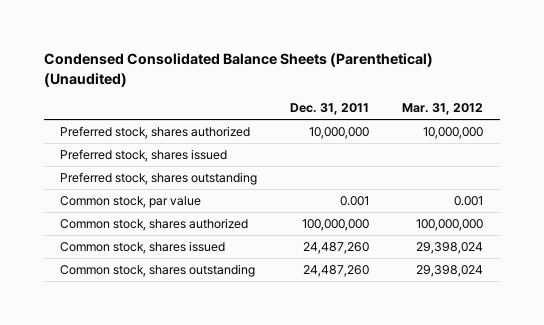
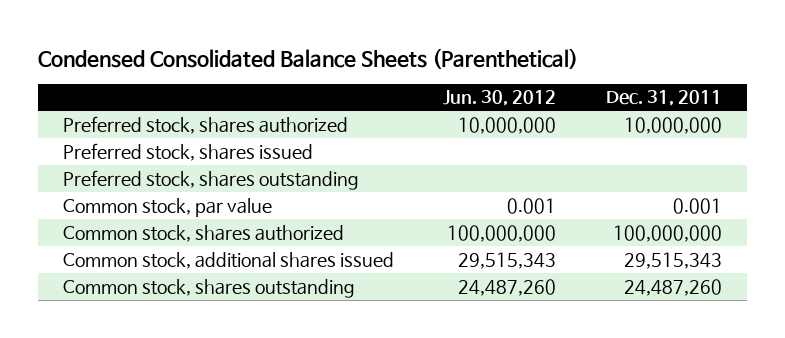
- Condensed Consolidated Balance Sheets (Parenthetical) (Unaudited)
+ Condensed Consolidated Balance Sheets (Parenthetical)
- | Dec. 31, 2011 | Mar. 31, 2012
+ | Jun. 30, 2012 | Dec. 31, 2011
- Common stock, shares issued | 24,487,260 | 29,398,024
+ Common stock, additional shares issued | 29,515,343 | 29,515,343

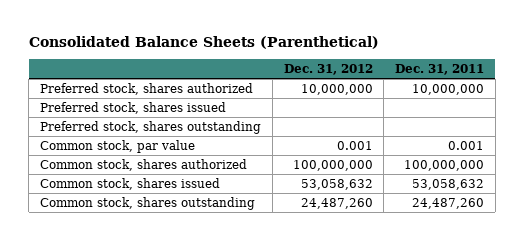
- Condensed Consolidated Balance Sheets (Parenthetical)
+ Consolidated Balance Sheets (Parenthetical)
- | Jun. 30, 2012 | Dec. 31, 2011
+ | Dec. 31, 2012 | Dec. 31, 2011
- Common stock, additional shares issued | 29,515,343 | 29,515,343
+ Common stock, shares issued | 53,058,632 | 53,058,632

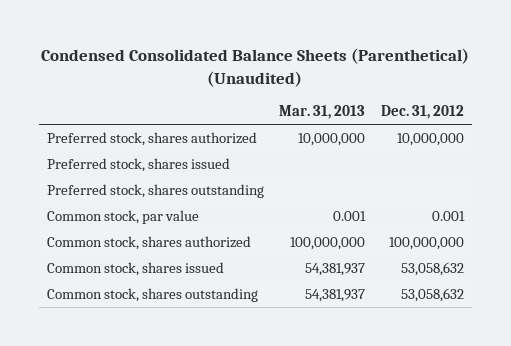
- Consolidated Balance Sheets (Parenthetical)
+ Condensed Consolidated Balance Sheets (Parenthetical) (Unaudited)
- | Dec. 31, 2012 | Dec. 31, 2011
+ | Mar. 31, 2013 | Dec. 31, 2012
- Common stock, shares outstanding | 24,487,260 | 24,487,260
+ Common stock, shares outstanding | 54,381,937 | 53,058,632

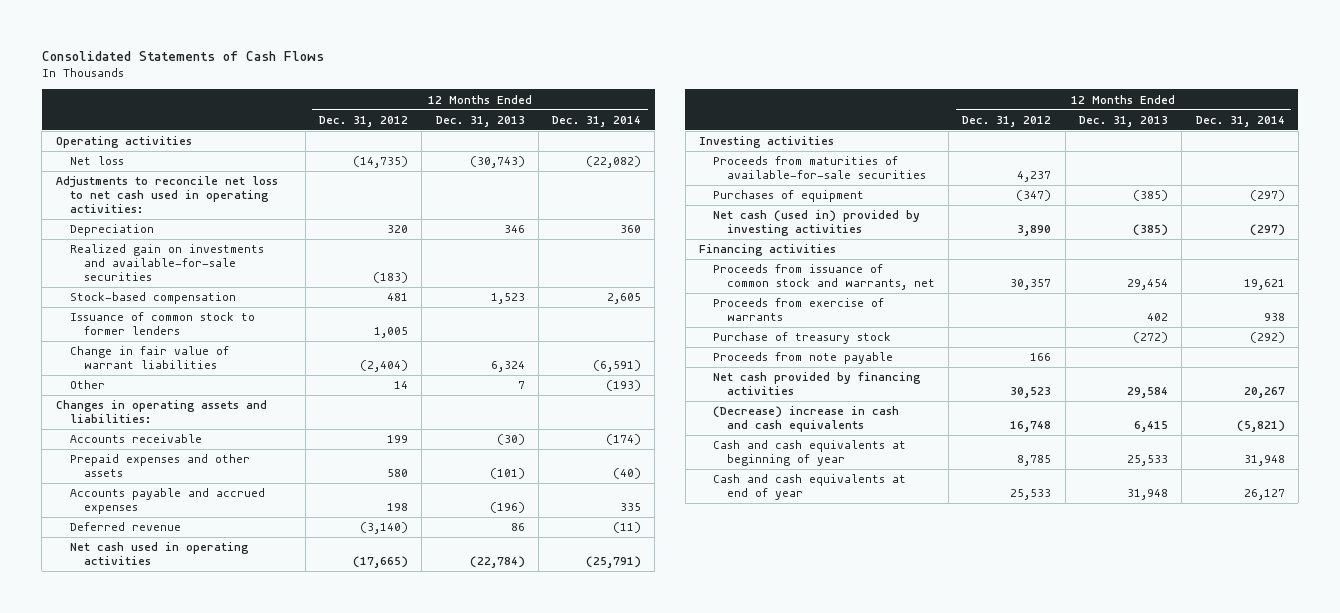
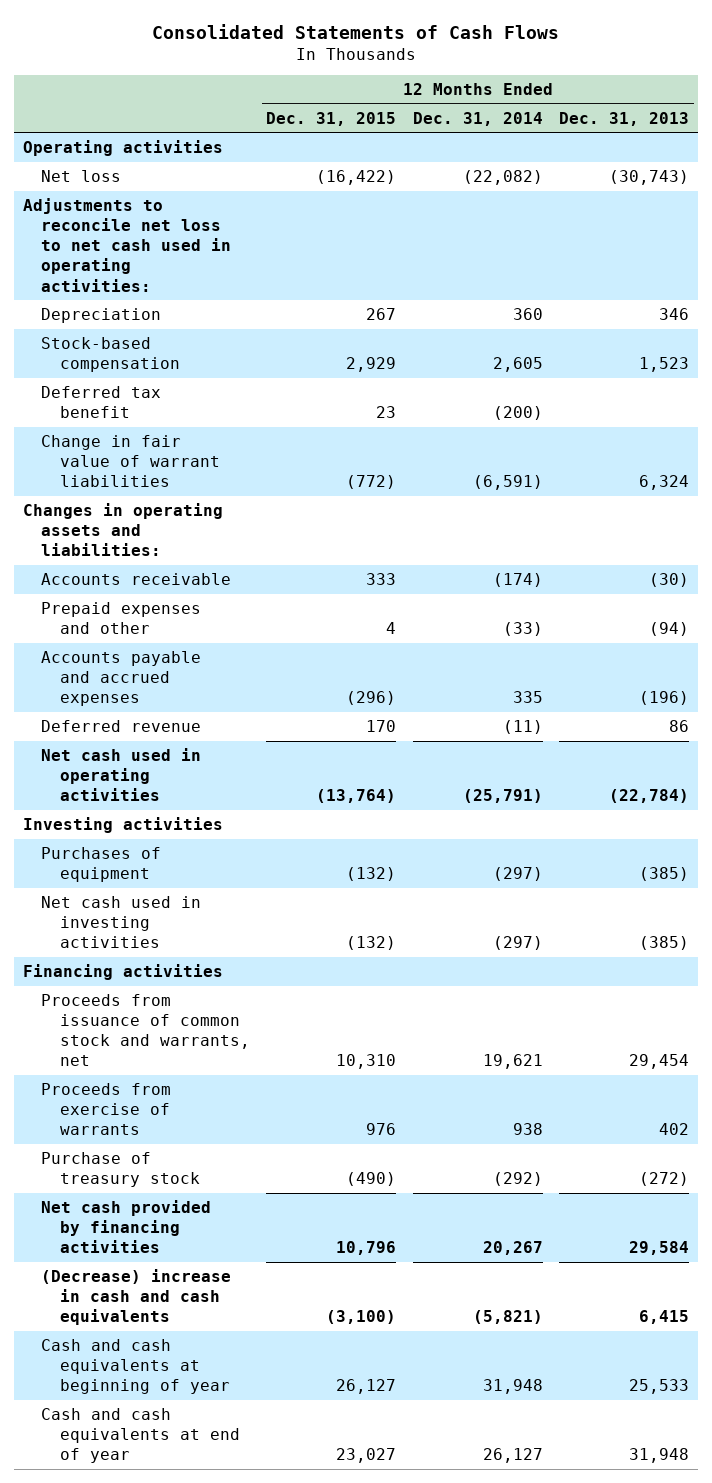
- | 12 Months Ended Dec. 31, 2012 | 12 Months Ended Dec. 31, 2013 | 12 Months Ended Dec. 31, 2014
+ | 12 Months Ended Dec. 31, 2015 | 12 Months Ended Dec. 31, 2014 | 12 Months Ended Dec. 31, 2013
- Realized gain on investments and available-for-sale securities | (183) | |
- Issuance of common stock to former lenders | 1,005 | |
+ Deferred tax benefit | 23 | (200) |
- Other | 14 | 7 | (193)
- Prepaid expenses and other assets | 580 | (101) | (40)
+ Prepaid expenses and other | 4 | (33) | (94)
- Proceeds from maturities of available-for-sale securities | 4,237 | |
- Net cash (used in) provided by investing activities | 3,890 | (385) | (297)
+ Net cash used in investing activities | (132) | (297) | (385)
- Proceeds from note payable | 166 | |

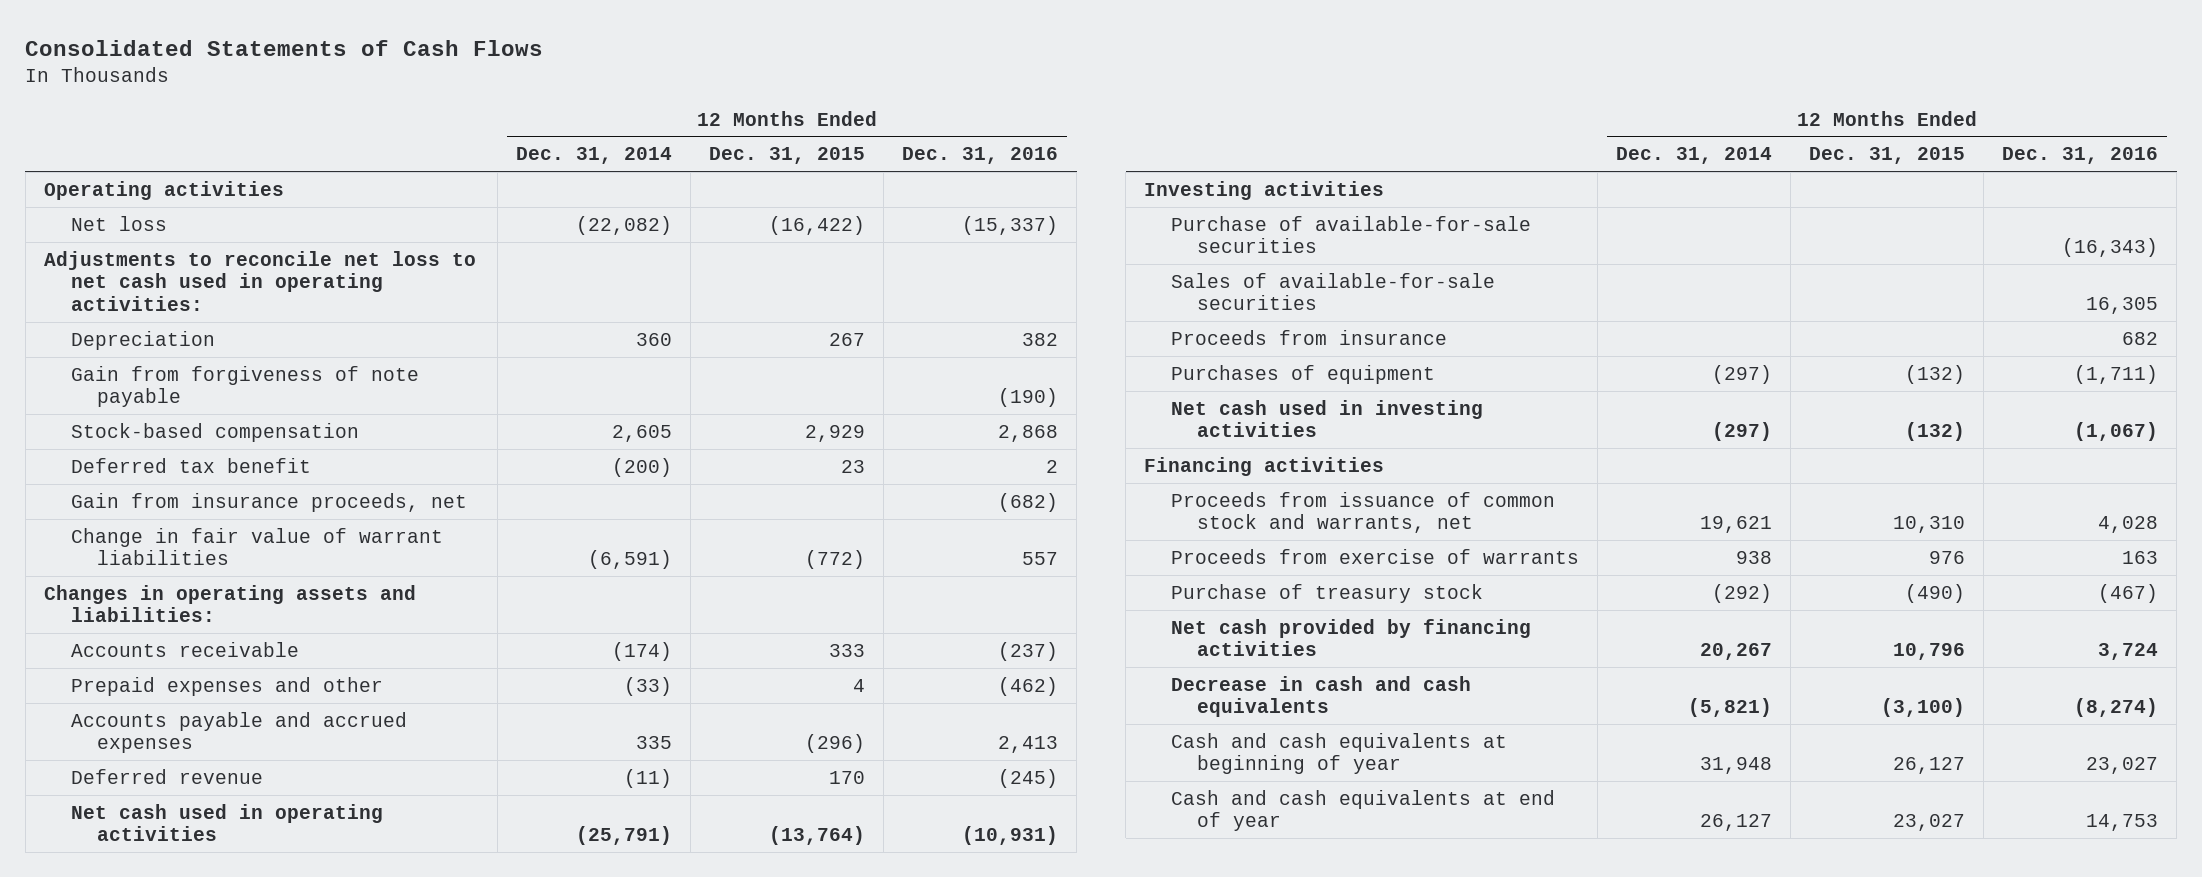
- | 12 Months Ended Dec. 31, 2015 | 12 Months Ended Dec. 31, 2014 | 12 Months Ended Dec. 31, 2013
+ | 12 Months Ended Dec. 31, 2014 | 12 Months Ended Dec. 31, 2015 | 12 Months Ended Dec. 31, 2016
+ Gain from forgiveness of note payable | | | (190)
+ Gain from insurance proceeds, net | | | (682)
+ Purchase of available-for-sale securities | | | (16,343)
+ Sales of available-for-sale securities | | | 16,305
+ Proceeds from insurance | | | 682
- (Decrease) increase in cash and cash equivalents | (3,100) | (5,821) | 6,415
+ Decrease in cash and cash equivalents | (5,821) | (3,100) | (8,274)

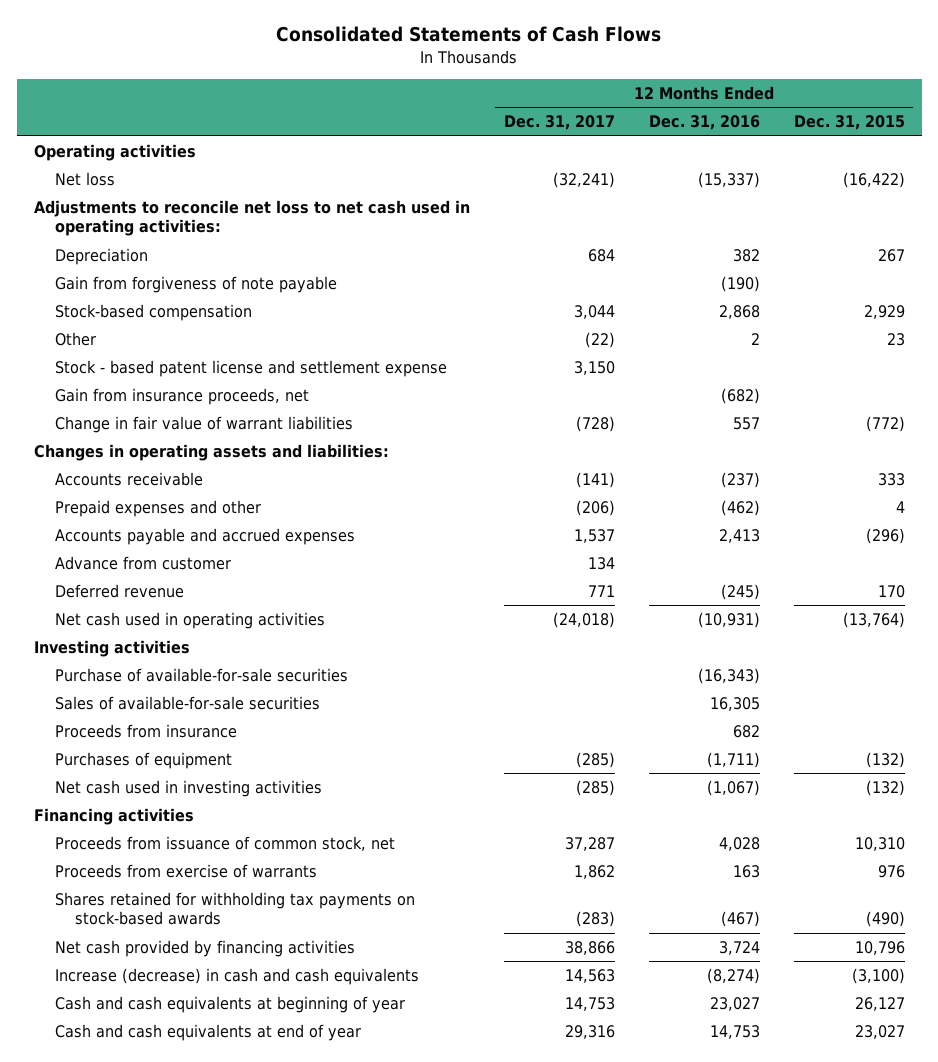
- | 12 Months Ended Dec. 31, 2014 | 12 Months Ended Dec. 31, 2015 | 12 Months Ended Dec. 31, 2016
+ | 12 Months Ended Dec. 31, 2017 | 12 Months Ended Dec. 31, 2016 | 12 Months Ended Dec. 31, 2015
- Deferred tax benefit | (200) | 23 | 2
+ Other | (22) | 2 | 23
+ Stock - based patent license and settlement expense | 3,150 | |
+ Advance from customer | 134 | |
- Proceeds from issuance of common stock and warrants, net | 19,621 | 10,310 | 4,028
+ Proceeds from issuance of common stock, net | 37,287 | 4,028 | 10,310
- Purchase of treasury stock | (292) | (490) | (467)
+ Shares retained for withholding tax payments on stock-based awards | (283) | (467) | (490)
- Decrease in cash and cash equivalents | (5,821) | (3,100) | (8,274)
+ Increase (decrease) in cash and cash equivalents | 14,563 | (8,274) | (3,100)

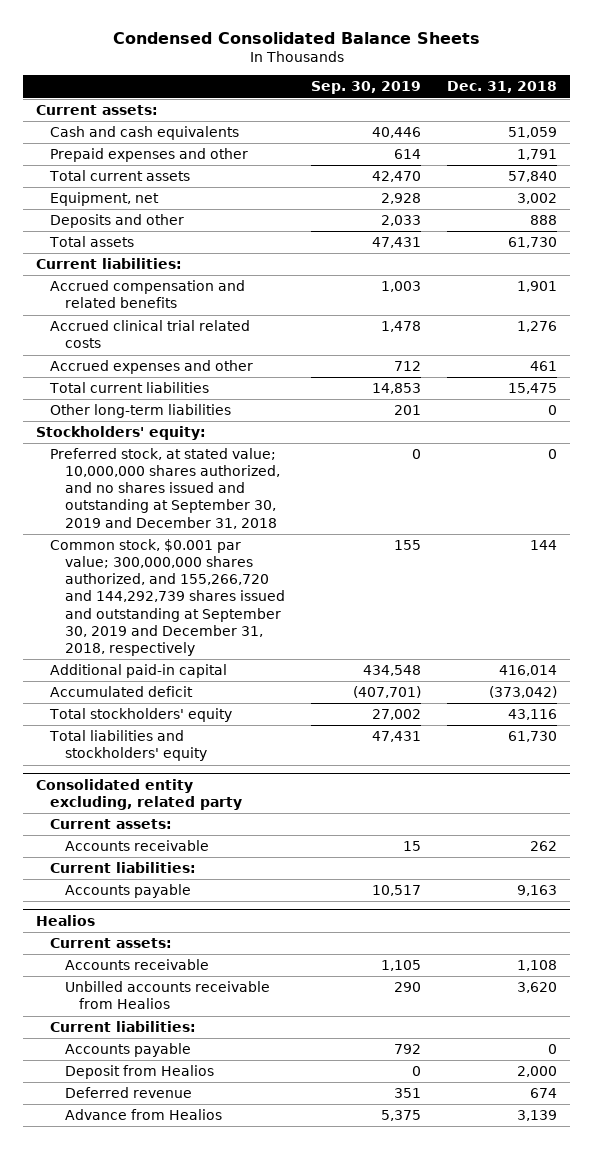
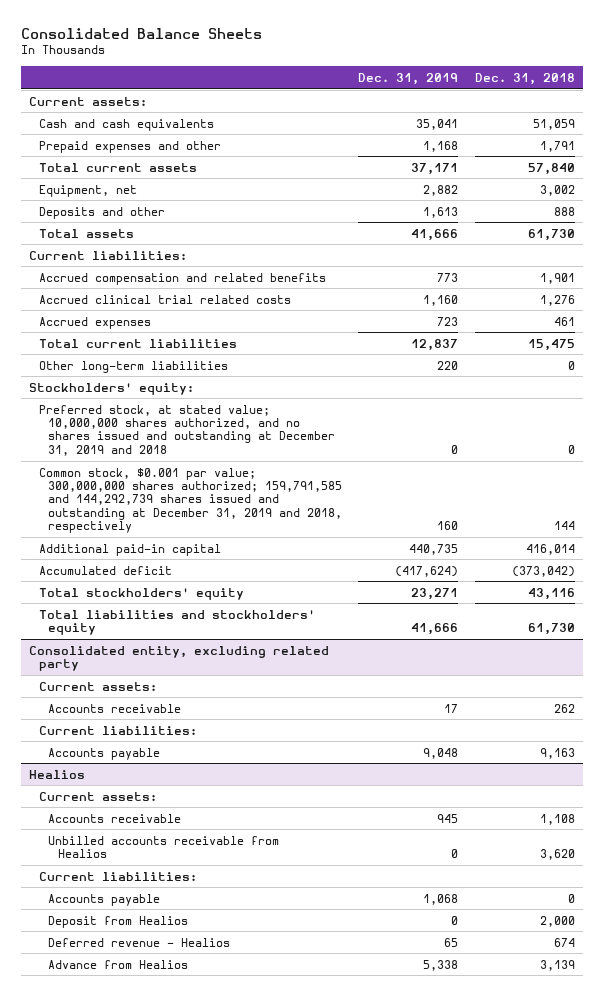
- Condensed Consolidated Balance Sheets
+ Consolidated Balance Sheets
- | Sep. 30, 2019 | Dec. 31, 2018
+ | Dec. 31, 2019 | Dec. 31, 2018
- Accrued expenses and other | 712 | 461
+ Accrued expenses | 723 | 461
- Preferred stock, at stated value; 10,000,000 shares authorized, and no shares issued and outstanding at September 30, 2019 and December 31, 2018 | 0 | 0
- Common stock, $0.001 par value; 300,000,000 shares authorized, and 155,266,720 and 144,292,739 shares issued and outstanding at September 30, 2019 and December 31, 2018, respectively | 155 | 144
+ Preferred stock, at stated value; 10,000,000 shares authorized, and no shares issued and outstanding at December 31, 2019 and 2018 | 0 | 0
+ Common stock, $0.001 par value; 300,000,000 shares authorized; 159,791,585 and 144,292,739 shares issued and outstanding at December 31, 2019 and 2018, respectively | 160 | 144
- Consolidated entity excluding, related party
+ Consolidated entity, excluding related party
@ Healios
- Deferred revenue | 351 | 674
+ Deferred revenue - Healios | 65 | 674

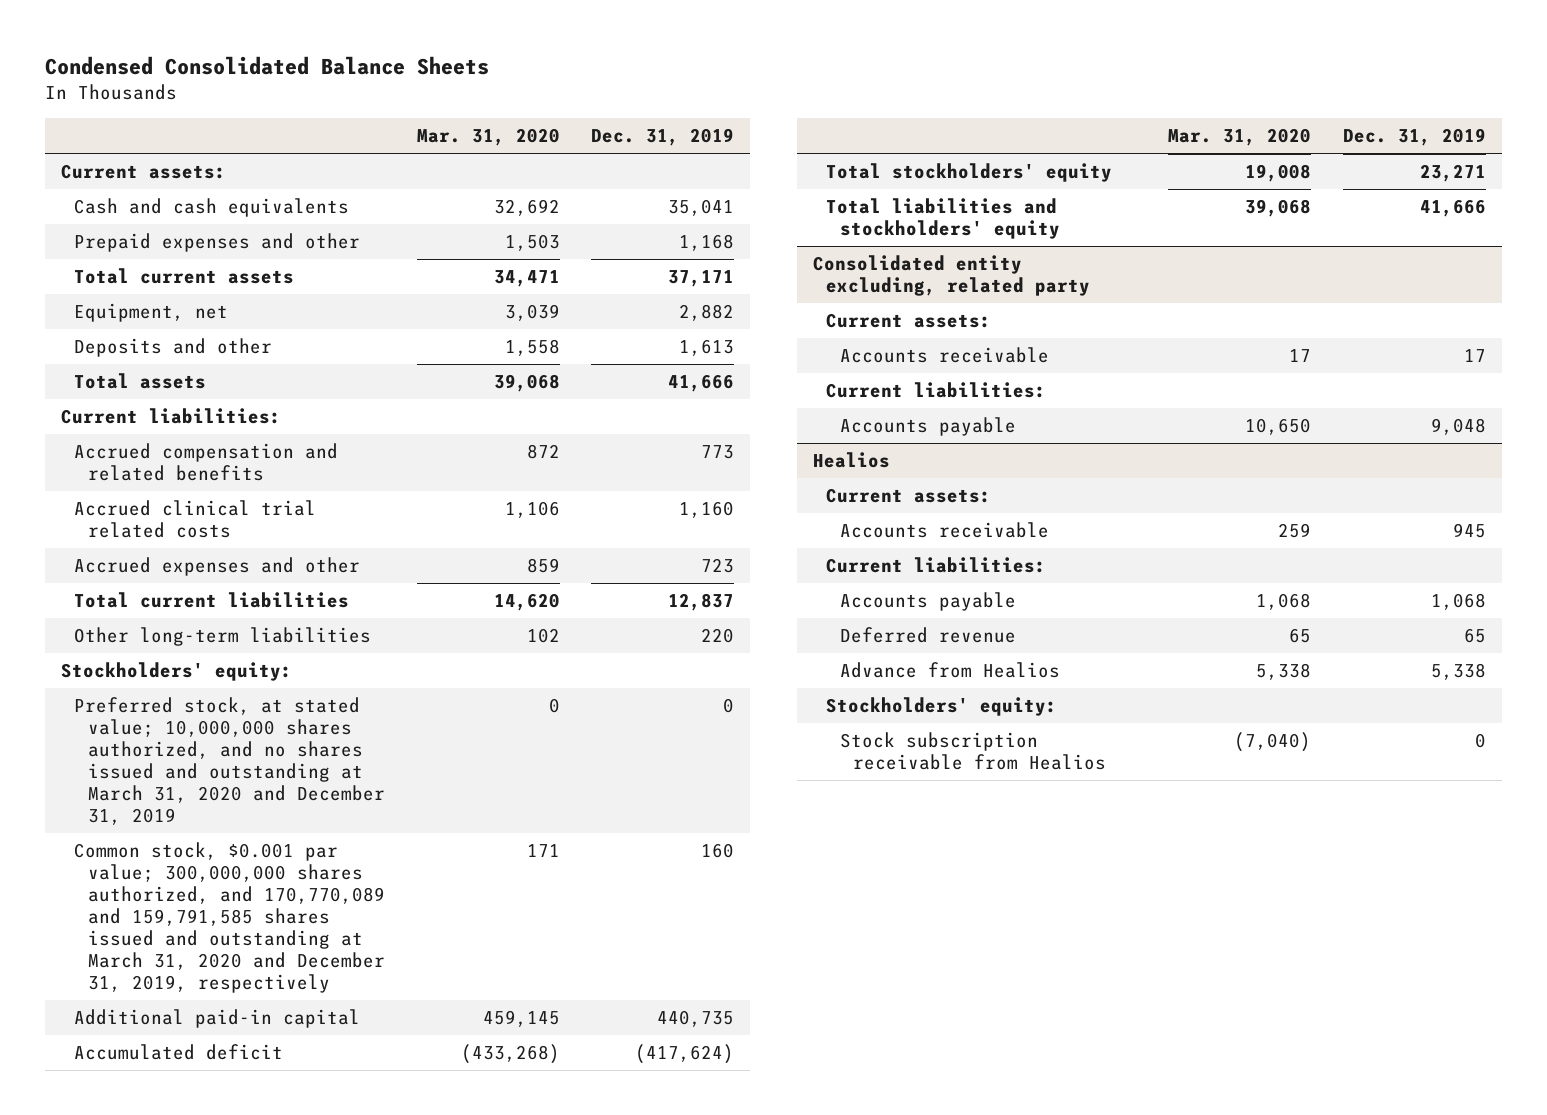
- Consolidated Balance Sheets
+ Condensed Consolidated Balance Sheets
- | Dec. 31, 2019 | Dec. 31, 2018
+ | Mar. 31, 2020 | Dec. 31, 2019
- Accrued expenses | 723 | 461
+ Accrued expenses and other | 859 | 723
- Preferred stock, at stated value; 10,000,000 shares authorized, and no shares issued and outstanding at December 31, 2019 and 2018 | 0 | 0
- Common stock, $0.001 par value; 300,000,000 shares authorized; 159,791,585 and 144,292,739 shares issued and outstanding at December 31, 2019 and 2018, respectively | 160 | 144
+ Preferred stock, at stated value; 10,000,000 shares authorized, and no shares issued and outstanding at March 31, 2020 and December 31, 2019 | 0 | 0
+ Common stock, $0.001 par value; 300,000,000 shares authorized, and 170,770,089 and 159,791,585 shares issued and outstanding at March 31, 2020 and December 31, 2019, respectively | 171 | 160
- Consolidated entity, excluding related party
+ Consolidated entity excluding, related party
@ Healios
- Unbilled accounts receivable from Healios | 0 | 3,620
- Deposit from Healios | 0 | 2,000
- Deferred revenue - Healios | 65 | 674
+ Deferred revenue | 65 | 65
+ Stockholders' equity:
+ Stock subscription receivable from Healios | (7,040) | 0

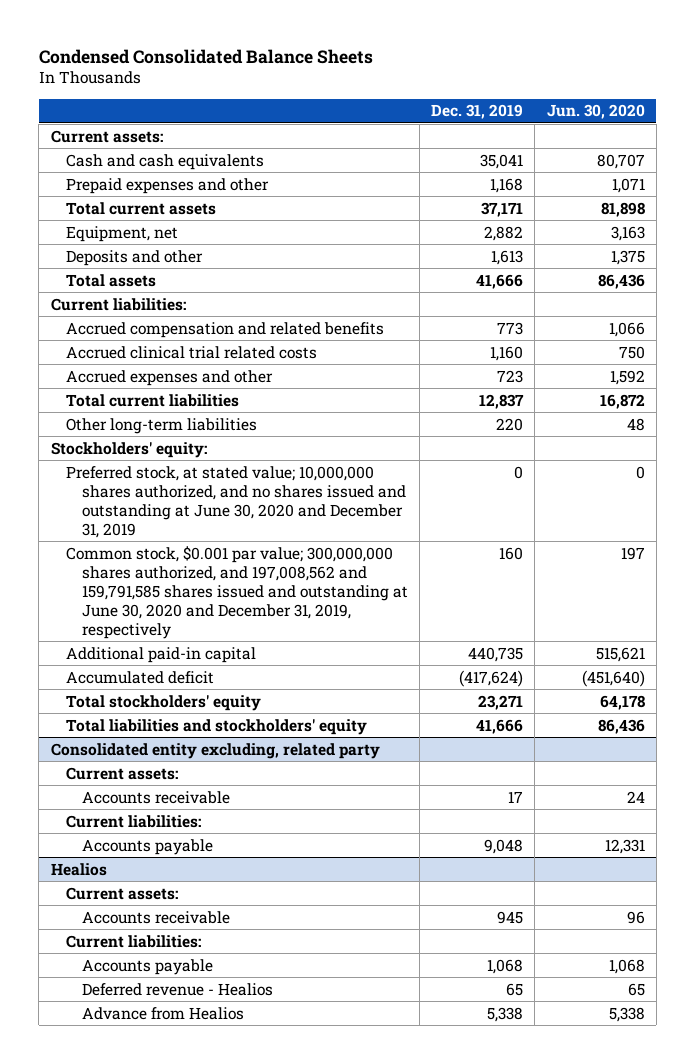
- | Mar. 31, 2020 | Dec. 31, 2019
+ | Dec. 31, 2019 | Jun. 30, 2020
- Preferred stock, at stated value; 10,000,000 shares authorized, and no shares issued and outstanding at March 31, 2020 and December 31, 2019 | 0 | 0
- Common stock, $0.001 par value; 300,000,000 shares authorized, and 170,770,089 and 159,791,585 shares issued and outstanding at March 31, 2020 and December 31, 2019, respectively | 171 | 160
+ Preferred stock, at stated value; 10,000,000 shares authorized, and no shares issued and outstanding at June 30, 2020 and December 31, 2019 | 0 | 0
+ Common stock, $0.001 par value; 300,000,000 shares authorized, and 197,008,562 and 159,791,585 shares issued and outstanding at June 30, 2020 and December 31, 2019, respectively | 160 | 197
@ Healios
- Deferred revenue | 65 | 65
+ Deferred revenue - Healios | 65 | 65
- Stockholders' equity:
- Stock subscription receivable from Healios | (7,040) | 0

